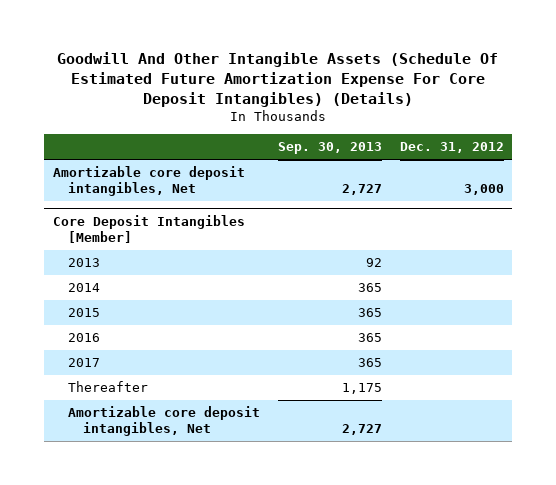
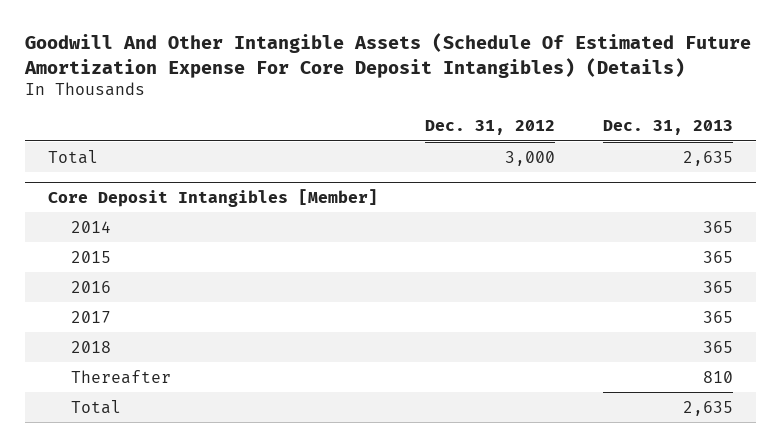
- | Sep. 30, 2013 | Dec. 31, 2012
+ | Dec. 31, 2012 | Dec. 31, 2013
- Amortizable core deposit intangibles, Net | 2,727 | 3,000
+ Total | 3,000 | 2,635
@ Core Deposit Intangibles [Member]
- 2013 | 92 |
+ 2018 | | 365
- Amortizable core deposit intangibles, Net | 2,727 |
+ Total | | 2,635

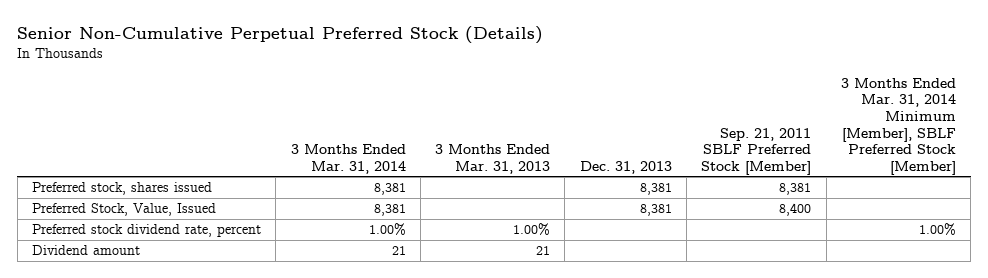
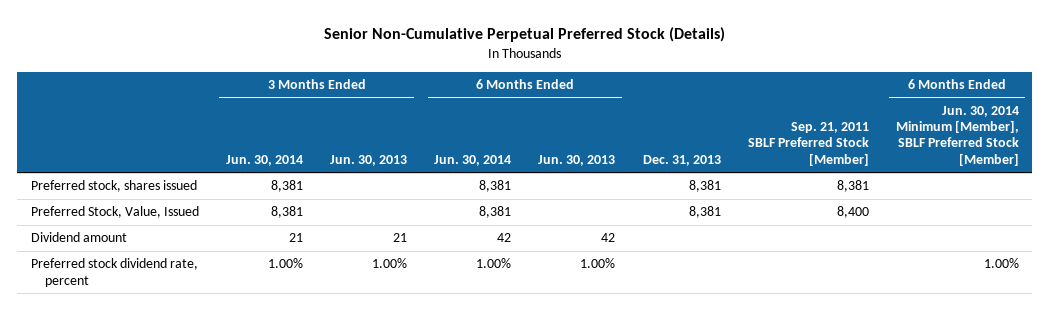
- | 3 Months Ended Mar. 31, 2014 | 3 Months Ended Mar. 31, 2013 | Dec. 31, 2013 | Sep. 21, 2011 SBLF Preferred Stock [Member] | 3 Months Ended Mar. 31, 2014 Minimum [Member], SBLF Preferred Stock [Member]
+ | 3 Months Ended Jun. 30, 2014 | 3 Months Ended Jun. 30, 2013 | 6 Months Ended Jun. 30, 2014 | 6 Months Ended Jun. 30, 2013 | Dec. 31, 2013 | Sep. 21, 2011 SBLF Preferred Stock [Member] | 6 Months Ended Jun. 30, 2014 Minimum [Member], SBLF Preferred Stock [Member]
moved down: Preferred stock dividend rate, percent | 1.00% | 1.00% | 1.00% | 1.00% | | | 1.00%

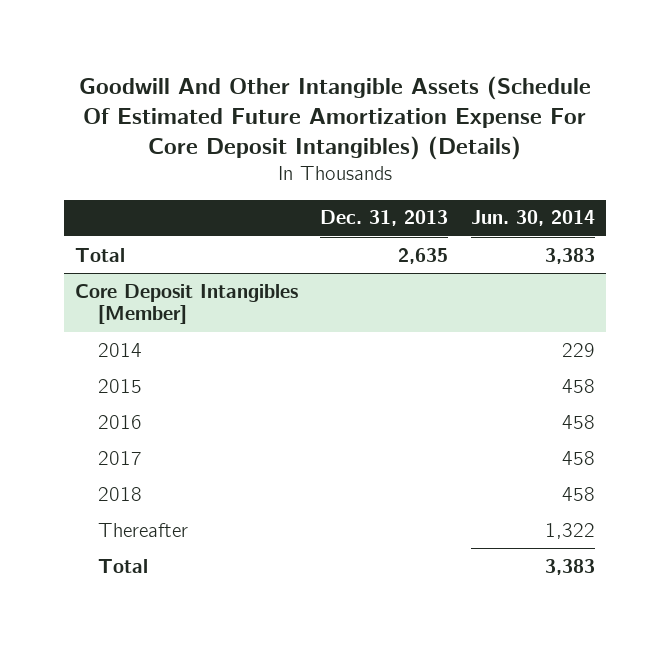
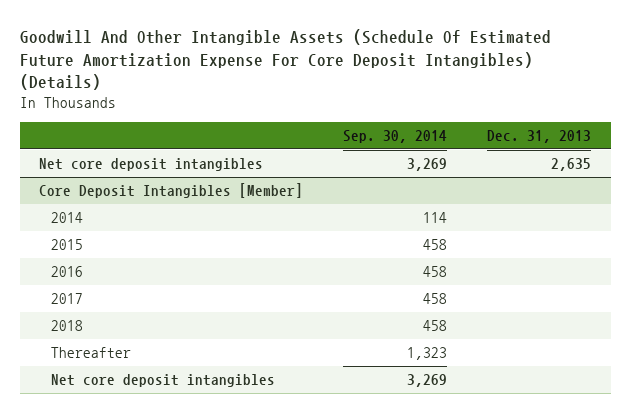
- | Dec. 31, 2013 | Jun. 30, 2014
+ | Sep. 30, 2014 | Dec. 31, 2013
- Total | 2,635 | 3,383
+ Net core deposit intangibles | 3,269 | 2,635
@ Core Deposit Intangibles [Member]
- Total | | 3,383
+ Net core deposit intangibles | 3,269 |

